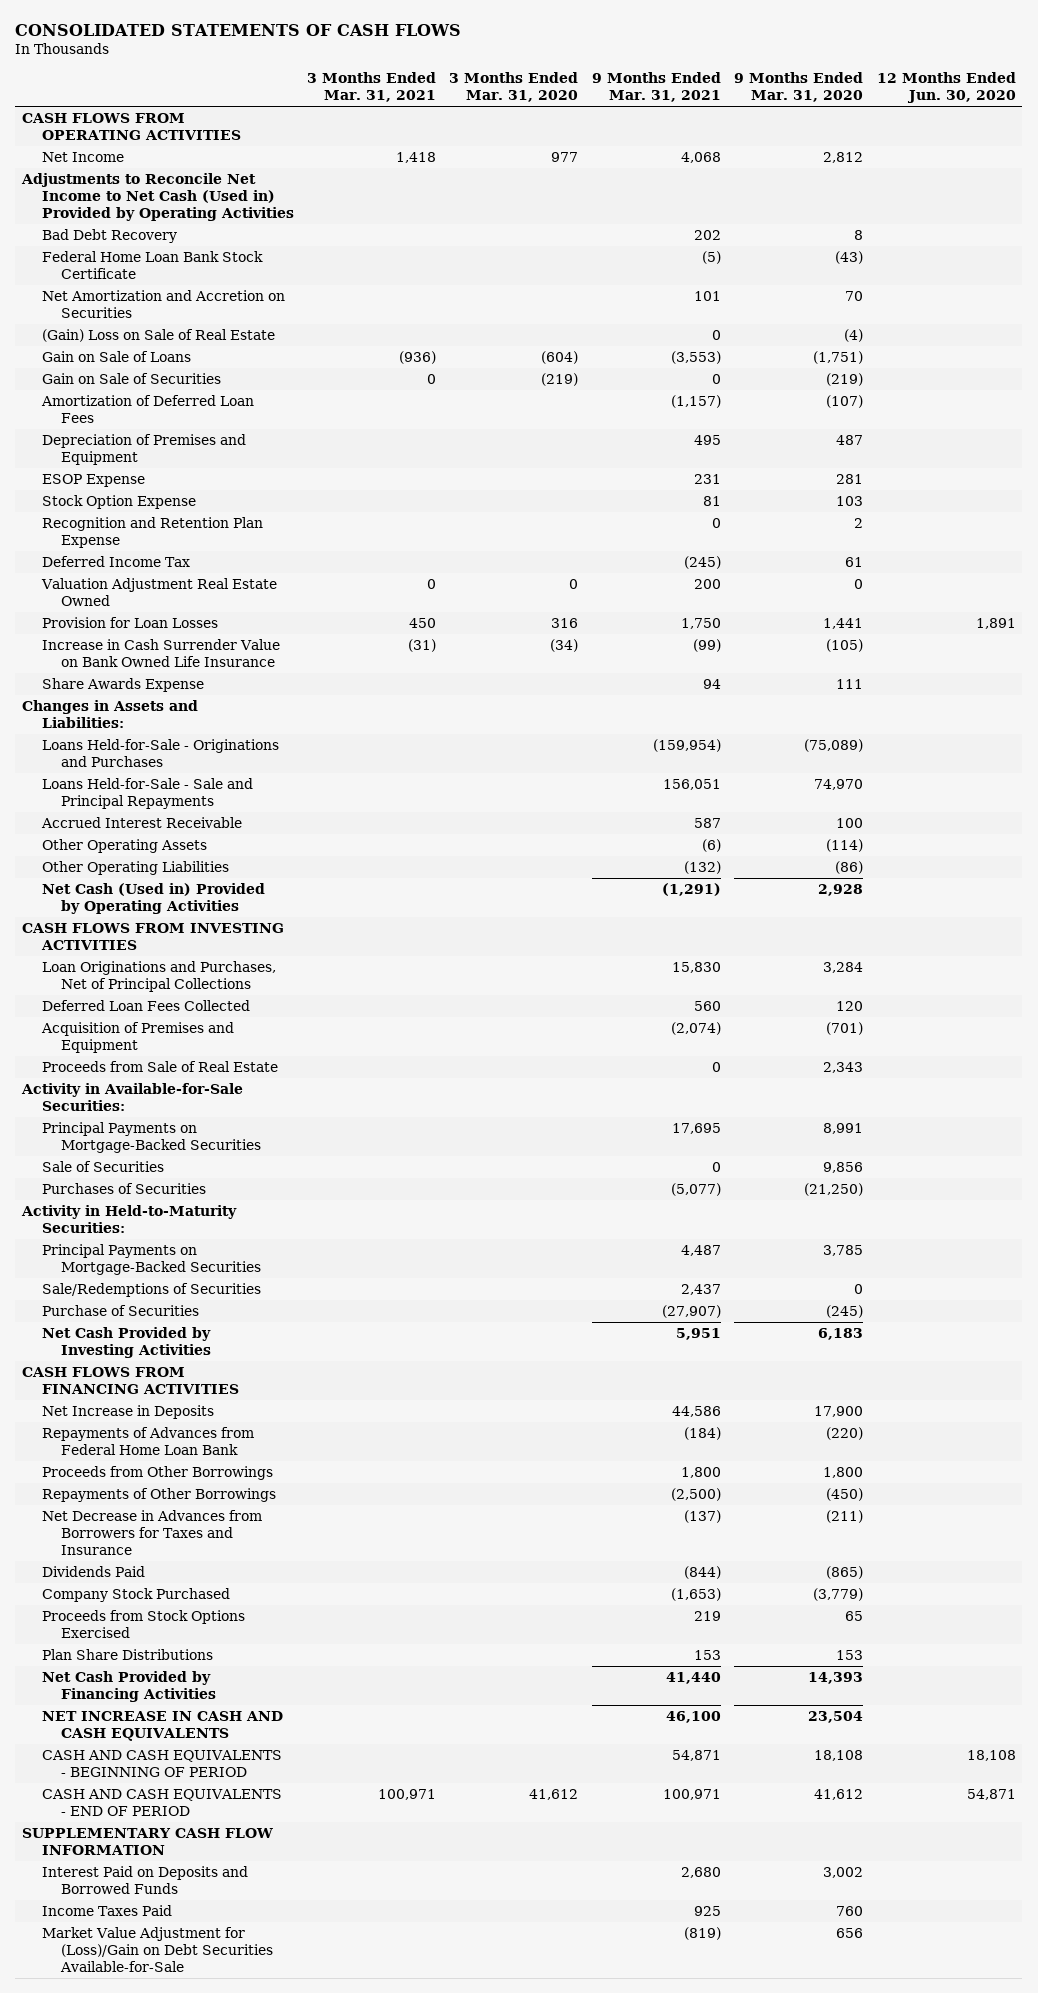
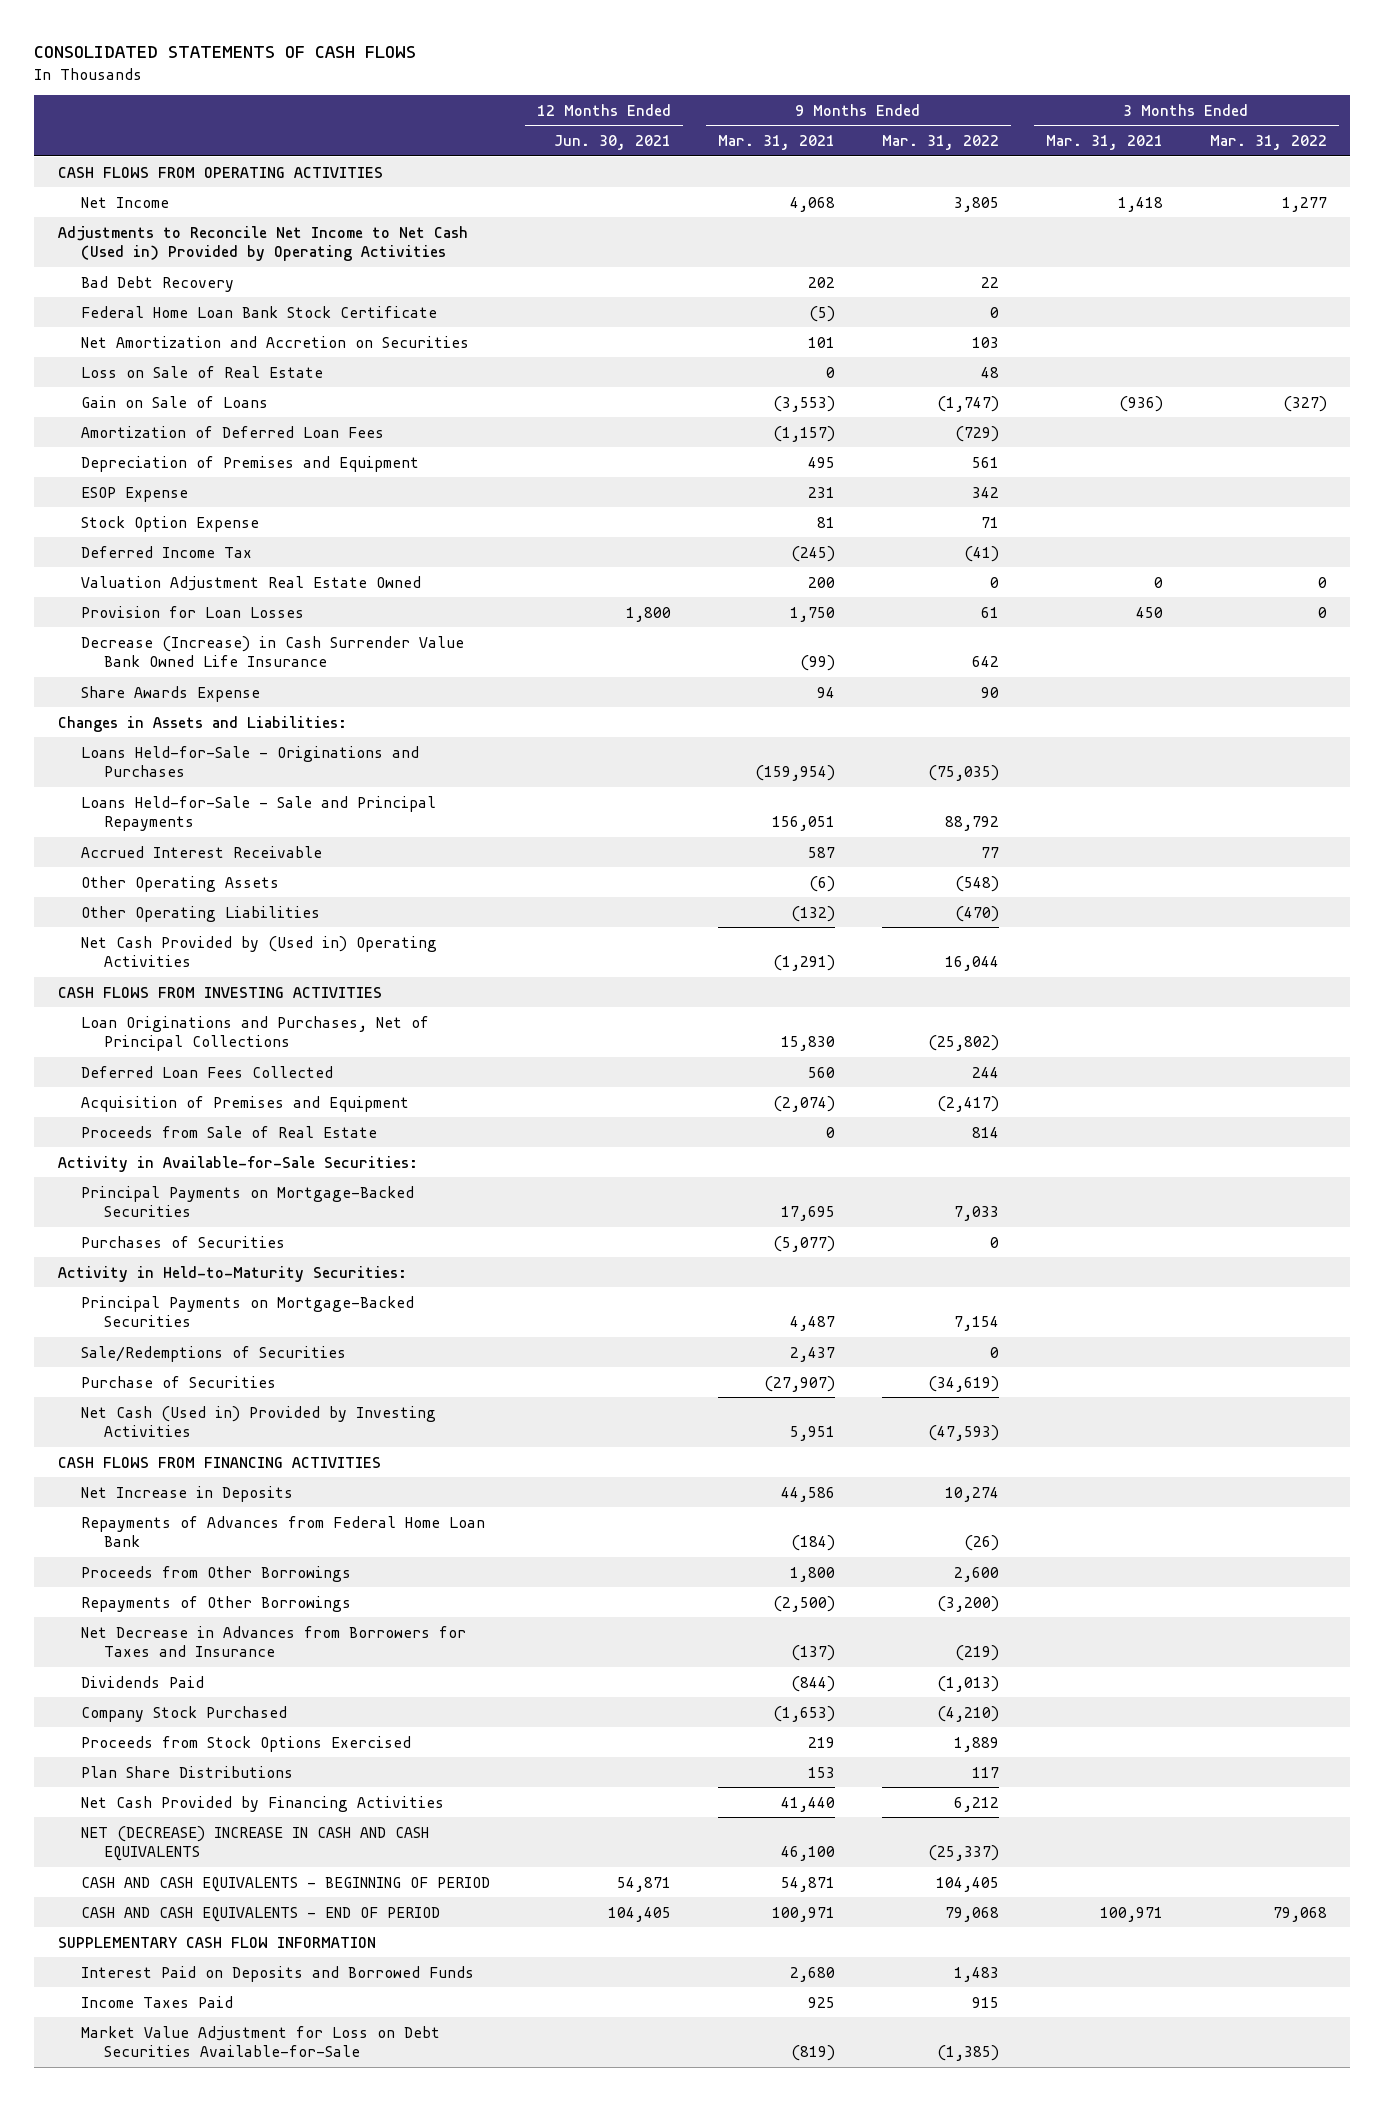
- | 3 Months Ended Mar. 31, 2021 | 3 Months Ended Mar. 31, 2020 | 9 Months Ended Mar. 31, 2021 | 9 Months Ended Mar. 31, 2020 | 12 Months Ended Jun. 30, 2020
+ | 12 Months Ended Jun. 30, 2021 | 9 Months Ended Mar. 31, 2021 | 9 Months Ended Mar. 31, 2022 | 3 Months Ended Mar. 31, 2021 | 3 Months Ended Mar. 31, 2022
- (Gain) Loss on Sale of Real Estate | | | 0 | (4) |
+ Loss on Sale of Real Estate | | 0 | 48 | |
- Gain on Sale of Securities | 0 | (219) | 0 | (219) |
- Recognition and Retention Plan Expense | | | 0 | 2 |
- Increase in Cash Surrender Value on Bank Owned Life Insurance | (31) | (34) | (99) | (105) |
+ Decrease (Increase) in Cash Surrender Value Bank Owned Life Insurance | | (99) | 642 | |
- Net Cash (Used in) Provided by Operating Activities | | | (1,291) | 2,928 |
+ Net Cash Provided by (Used in) Operating Activities | | (1,291) | 16,044 | |
- Sale of Securities | | | 0 | 9,856 |
- Net Cash Provided by Investing Activities | | | 5,951 | 6,183 |
+ Net Cash (Used in) Provided by Investing Activities | | 5,951 | (47,593) | |
- NET INCREASE IN CASH AND CASH EQUIVALENTS | | | 46,100 | 23,504 |
+ NET (DECREASE) INCREASE IN CASH AND CASH EQUIVALENTS | | 46,100 | (25,337) | |
- Market Value Adjustment for (Loss)/Gain on Debt Securities Available-for-Sale | | | (819) | 656 |
+ Market Value Adjustment for Loss on Debt Securities Available-for-Sale | | (819) | (1,385) | |

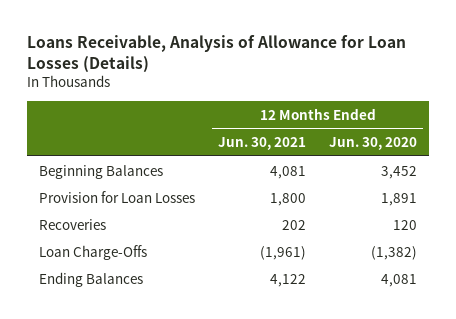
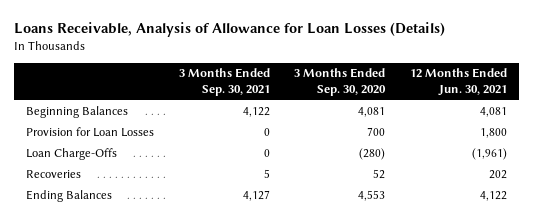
- | 12 Months Ended Jun. 30, 2021 | 12 Months Ended Jun. 30, 2020
+ | 3 Months Ended Sep. 30, 2021 | 3 Months Ended Sep. 30, 2020 | 12 Months Ended Jun. 30, 2021
moved down: Recoveries | 5 | 52 | 202

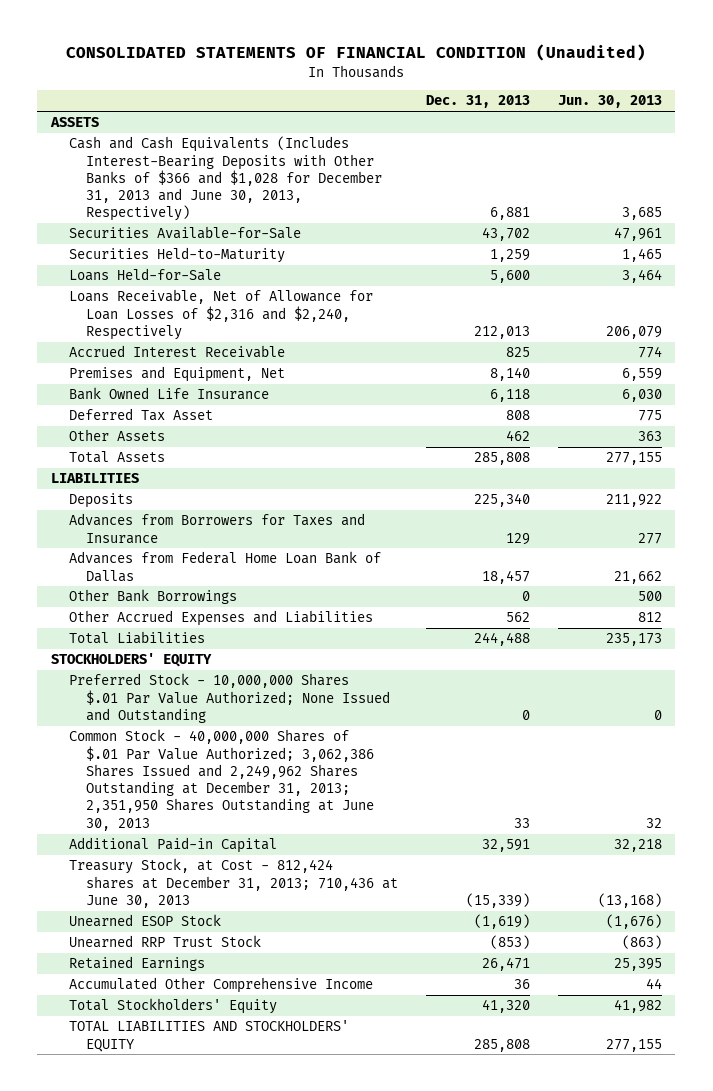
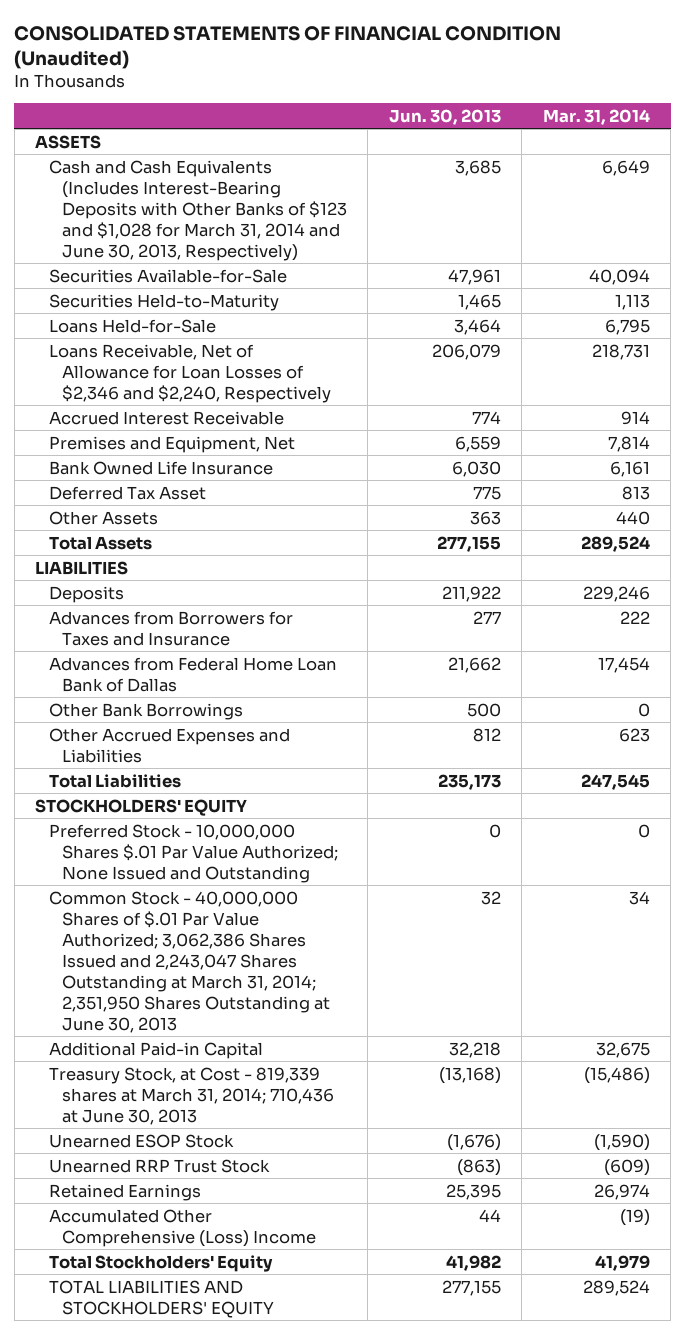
- | Dec. 31, 2013 | Jun. 30, 2013
+ | Jun. 30, 2013 | Mar. 31, 2014
- Cash and Cash Equivalents (Includes Interest-Bearing Deposits with Other Banks of $366 and $1,028 for December 31, 2013 and June 30, 2013, Respectively) | 6,881 | 3,685
+ Cash and Cash Equivalents (Includes Interest-Bearing Deposits with Other Banks of $123 and $1,028 for March 31, 2014 and June 30, 2013, Respectively) | 3,685 | 6,649
- Loans Receivable, Net of Allowance for Loan Losses of $2,316 and $2,240, Respectively | 212,013 | 206,079
+ Loans Receivable, Net of Allowance for Loan Losses of $2,346 and $2,240, Respectively | 206,079 | 218,731
- Common Stock - 40,000,000 Shares of $.01 Par Value Authorized; 3,062,386 Shares Issued and 2,249,962 Shares Outstanding at December 31, 2013; 2,351,950 Shares Outstanding at June 30, 2013 | 33 | 32
+ Common Stock - 40,000,000 Shares of $.01 Par Value Authorized; 3,062,386 Shares Issued and 2,243,047 Shares Outstanding at March 31, 2014; 2,351,950 Shares Outstanding at June 30, 2013 | 32 | 34
- Treasury Stock, at Cost - 812,424 shares at December 31, 2013; 710,436 at June 30, 2013 | (15,339) | (13,168)
+ Treasury Stock, at Cost - 819,339 shares at March 31, 2014; 710,436 at June 30, 2013 | (13,168) | (15,486)
- Accumulated Other Comprehensive Income | 36 | 44
+ Accumulated Other Comprehensive (Loss) Income | 44 | (19)

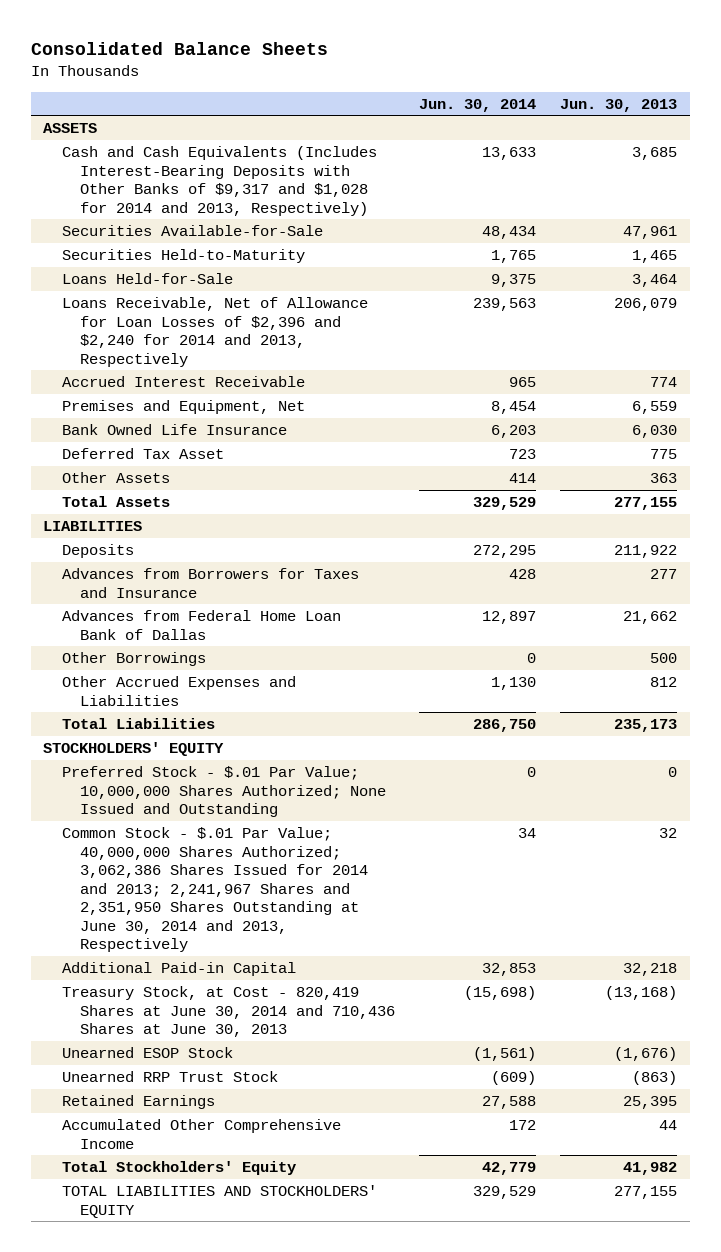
- CONSOLIDATED STATEMENTS OF FINANCIAL CONDITION (Unaudited)
+ Consolidated Balance Sheets
- | Jun. 30, 2013 | Mar. 31, 2014
+ | Jun. 30, 2014 | Jun. 30, 2013
- Cash and Cash Equivalents (Includes Interest-Bearing Deposits with Other Banks of $123 and $1,028 for March 31, 2014 and June 30, 2013, Respectively) | 3,685 | 6,649
+ Cash and Cash Equivalents (Includes Interest-Bearing Deposits with Other Banks of $9,317 and $1,028 for 2014 and 2013, Respectively) | 13,633 | 3,685
- Loans Receivable, Net of Allowance for Loan Losses of $2,346 and $2,240, Respectively | 206,079 | 218,731
+ Loans Receivable, Net of Allowance for Loan Losses of $2,396 and $2,240 for 2014 and 2013, Respectively | 239,563 | 206,079
- Other Bank Borrowings | 500 | 0
+ Other Borrowings | 0 | 500
- Preferred Stock - 10,000,000 Shares $.01 Par Value Authorized; None Issued and Outstanding | 0 | 0
- Common Stock - 40,000,000 Shares of $.01 Par Value Authorized; 3,062,386 Shares Issued and 2,243,047 Shares Outstanding at March 31, 2014; 2,351,950 Shares Outstanding at June 30, 2013 | 32 | 34
+ Preferred Stock - $.01 Par Value; 10,000,000 Shares Authorized; None Issued and Outstanding | 0 | 0
+ Common Stock - $.01 Par Value; 40,000,000 Shares Authorized; 3,062,386 Shares Issued for 2014 and 2013; 2,241,967 Shares and 2,351,950 Shares Outstanding at June 30, 2014 and 2013, Respectively | 34 | 32
- Treasury Stock, at Cost - 819,339 shares at March 31, 2014; 710,436 at June 30, 2013 | (13,168) | (15,486)
+ Treasury Stock, at Cost - 820,419 Shares at June 30, 2014 and 710,436 Shares at June 30, 2013 | (15,698) | (13,168)
- Accumulated Other Comprehensive (Loss) Income | 44 | (19)
+ Accumulated Other Comprehensive Income | 172 | 44

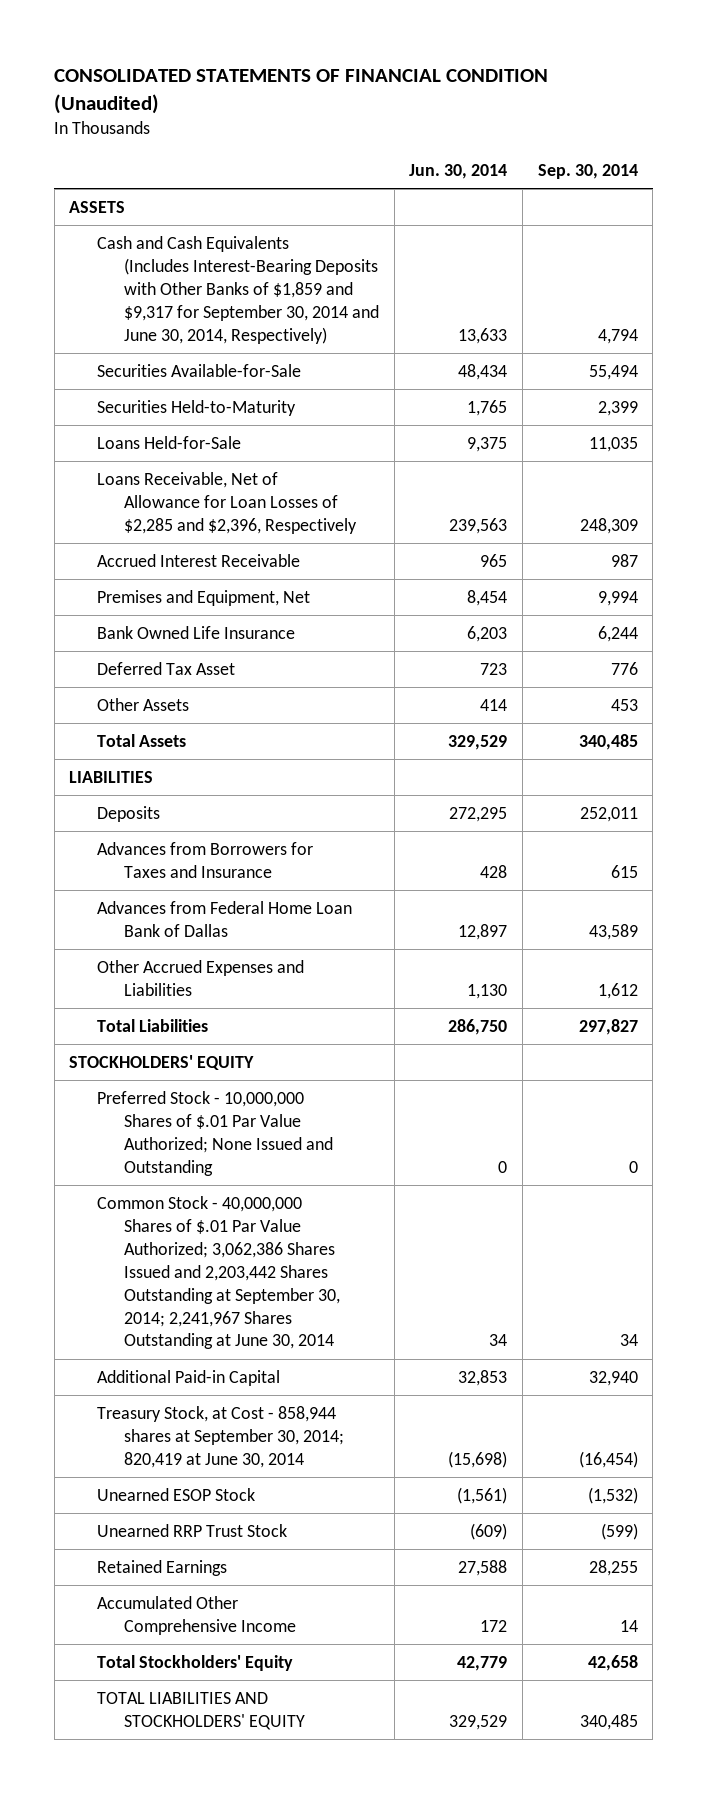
- Consolidated Balance Sheets
+ CONSOLIDATED STATEMENTS OF FINANCIAL CONDITION (Unaudited)
- | Jun. 30, 2014 | Jun. 30, 2013
+ | Jun. 30, 2014 | Sep. 30, 2014
- Cash and Cash Equivalents (Includes Interest-Bearing Deposits with Other Banks of $9,317 and $1,028 for 2014 and 2013, Respectively) | 13,633 | 3,685
+ Cash and Cash Equivalents (Includes Interest-Bearing Deposits with Other Banks of $1,859 and $9,317 for September 30, 2014 and June 30, 2014, Respectively) | 13,633 | 4,794
- Loans Receivable, Net of Allowance for Loan Losses of $2,396 and $2,240 for 2014 and 2013, Respectively | 239,563 | 206,079
+ Loans Receivable, Net of Allowance for Loan Losses of $2,285 and $2,396, Respectively | 239,563 | 248,309
- Other Borrowings | 0 | 500
- Preferred Stock - $.01 Par Value; 10,000,000 Shares Authorized; None Issued and Outstanding | 0 | 0
- Common Stock - $.01 Par Value; 40,000,000 Shares Authorized; 3,062,386 Shares Issued for 2014 and 2013; 2,241,967 Shares and 2,351,950 Shares Outstanding at June 30, 2014 and 2013, Respectively | 34 | 32
+ Preferred Stock - 10,000,000 Shares of $.01 Par Value Authorized; None Issued and Outstanding | 0 | 0
+ Common Stock - 40,000,000 Shares of $.01 Par Value Authorized; 3,062,386 Shares Issued and 2,203,442 Shares Outstanding at September 30, 2014; 2,241,967 Shares Outstanding at June 30, 2014 | 34 | 34
- Treasury Stock, at Cost - 820,419 Shares at June 30, 2014 and 710,436 Shares at June 30, 2013 | (15,698) | (13,168)
+ Treasury Stock, at Cost - 858,944 shares at September 30, 2014; 820,419 at June 30, 2014 | (15,698) | (16,454)

